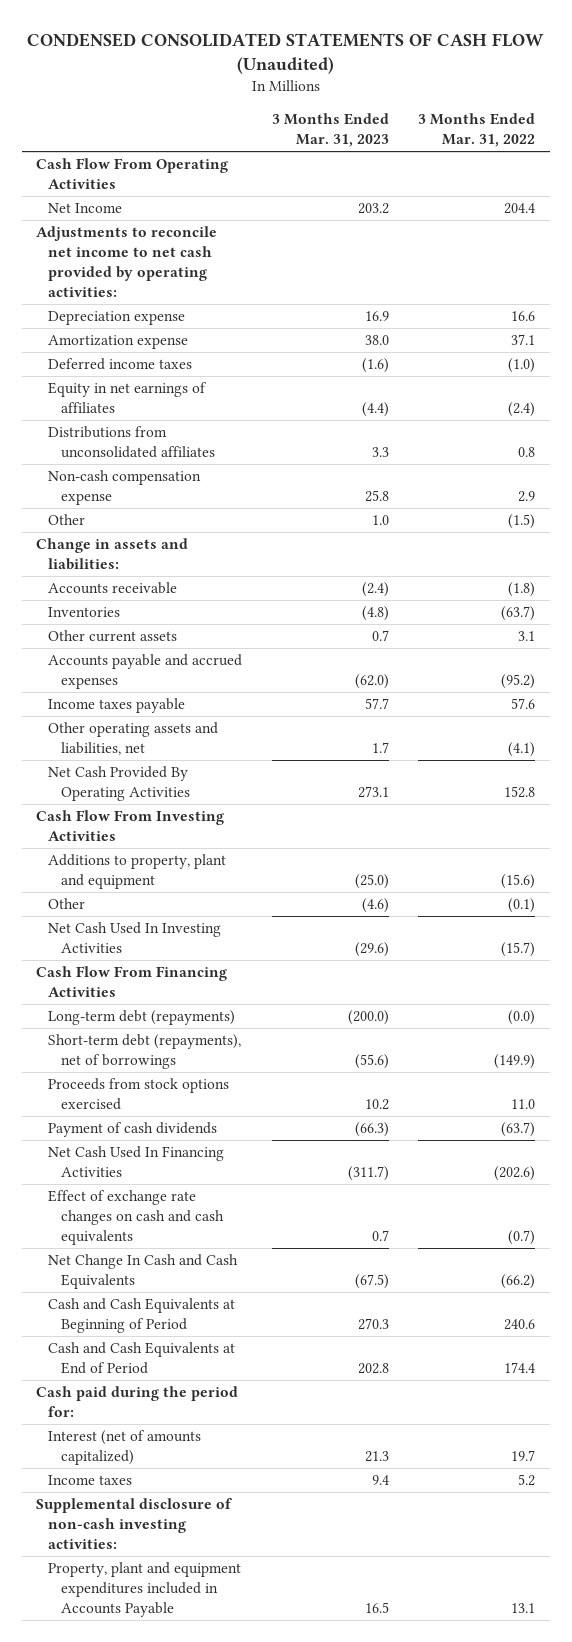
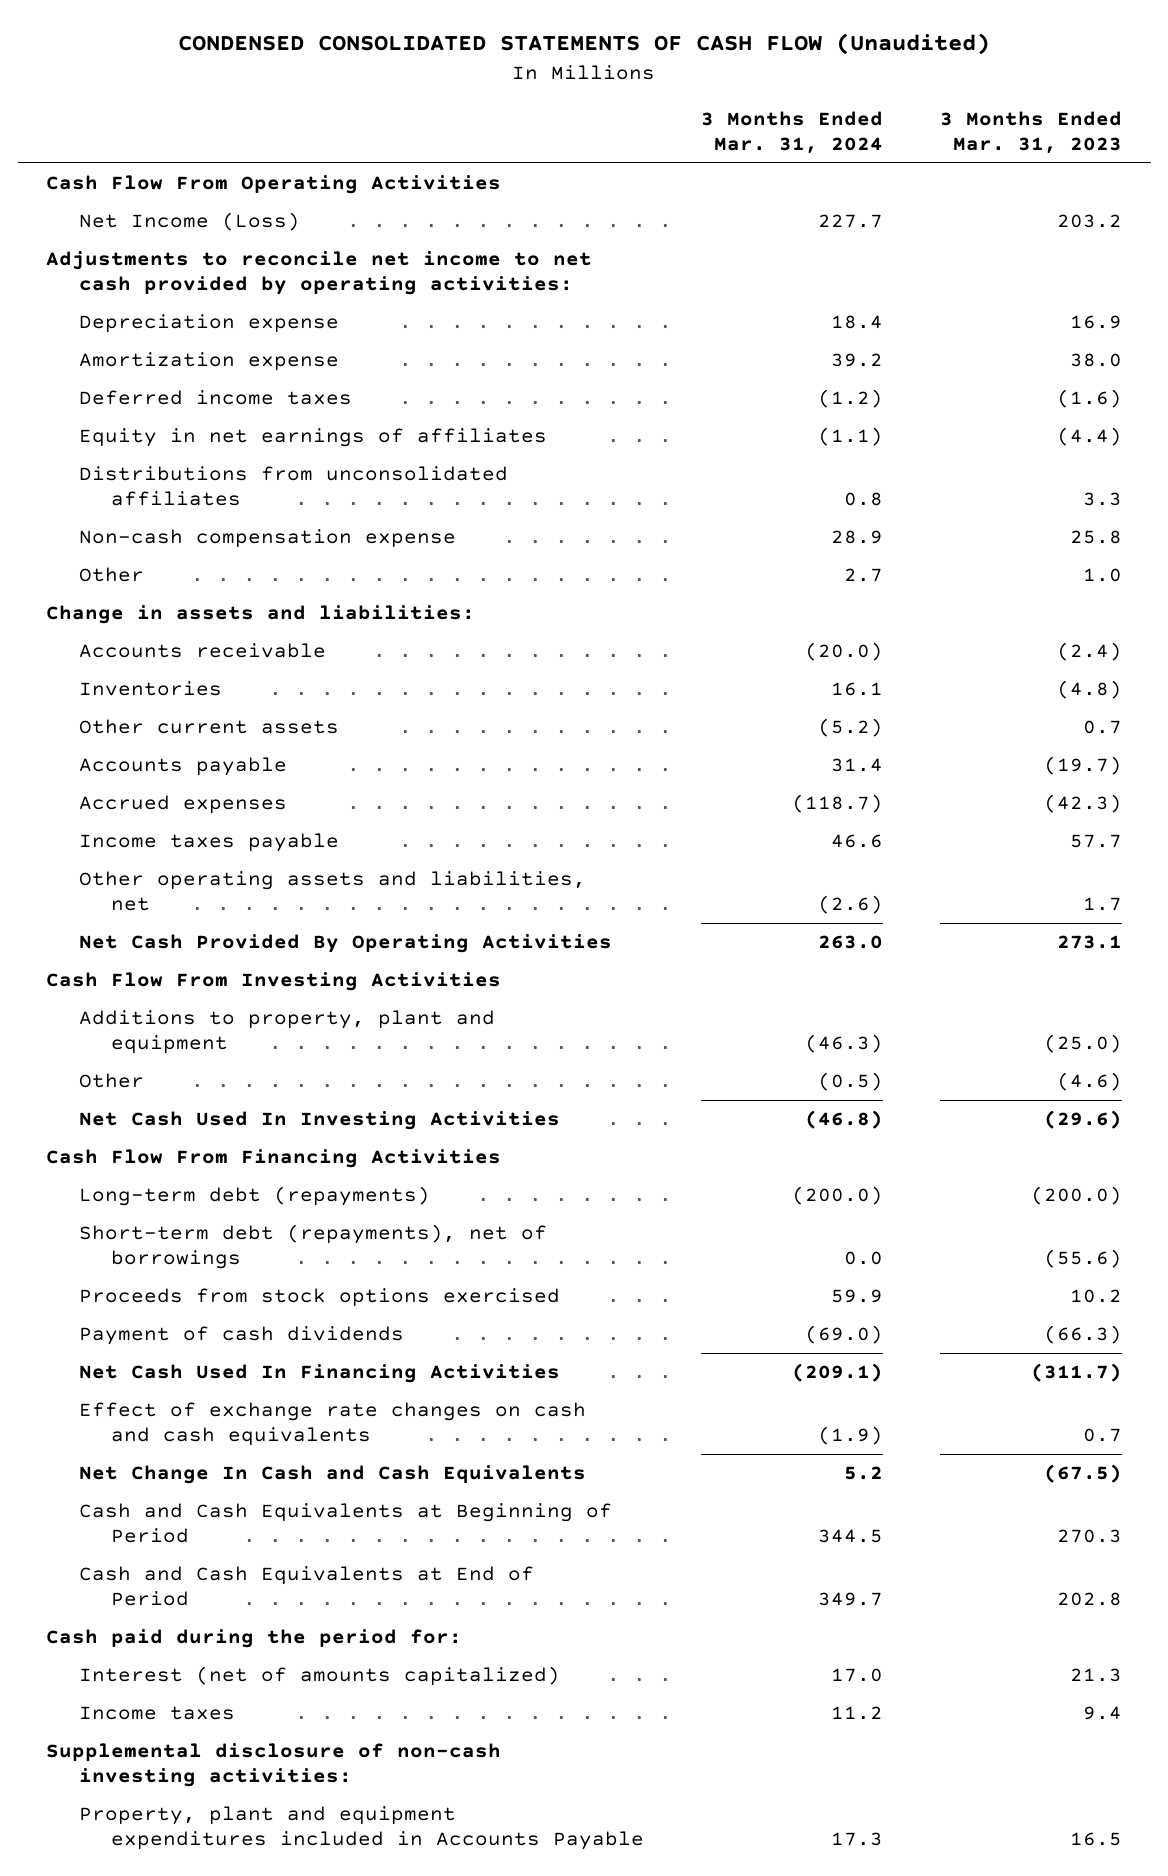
- | 3 Months Ended Mar. 31, 2023 | 3 Months Ended Mar. 31, 2022
+ | 3 Months Ended Mar. 31, 2024 | 3 Months Ended Mar. 31, 2023
- Net Income | 203.2 | 204.4
+ Net Income (Loss) | 227.7 | 203.2
- Accounts payable and accrued expenses | (62.0) | (95.2)
+ Accounts payable | 31.4 | (19.7)
+ Accrued expenses | (118.7) | (42.3)

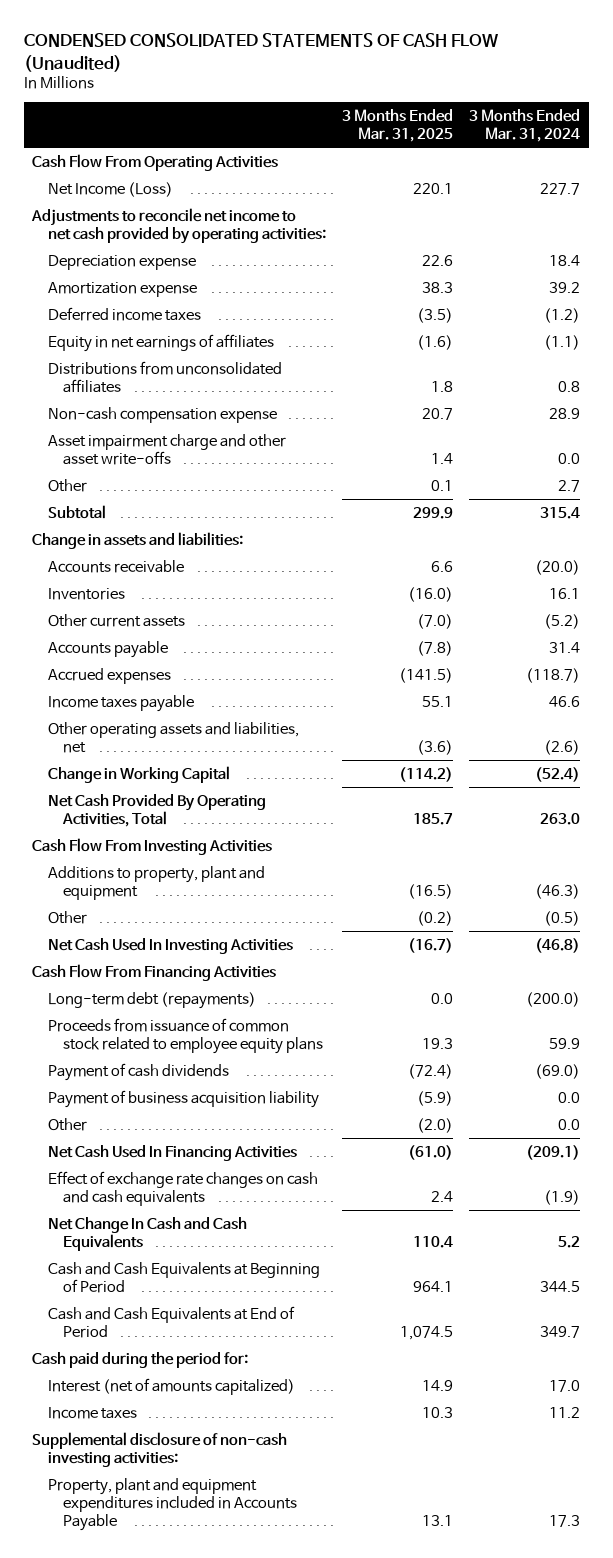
- | 3 Months Ended Mar. 31, 2024 | 3 Months Ended Mar. 31, 2023
+ | 3 Months Ended Mar. 31, 2025 | 3 Months Ended Mar. 31, 2024
+ Asset impairment charge and other asset write-offs | 1.4 | 0.0
+ Subtotal | 299.9 | 315.4
- Net Cash Provided By Operating Activities | 263.0 | 273.1
+ Change in Working Capital | (114.2) | (52.4)
+ Net Cash Provided By Operating Activities, Total | 185.7 | 263.0
- Short-term debt (repayments), net of borrowings | 0.0 | (55.6)
- Proceeds from stock options exercised | 59.9 | 10.2
+ Proceeds from issuance of common stock related to employee equity plans | 19.3 | 59.9
+ Payment of business acquisition liability | (5.9) | 0.0
+ Other | (2.0) | 0.0

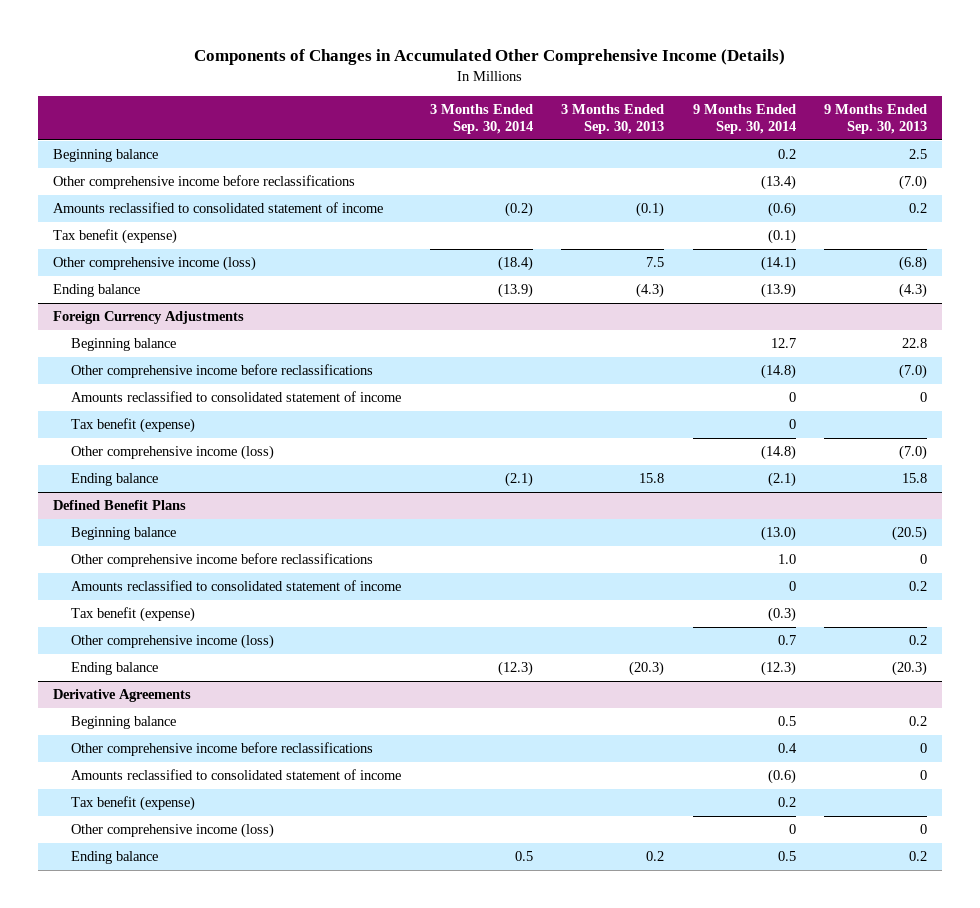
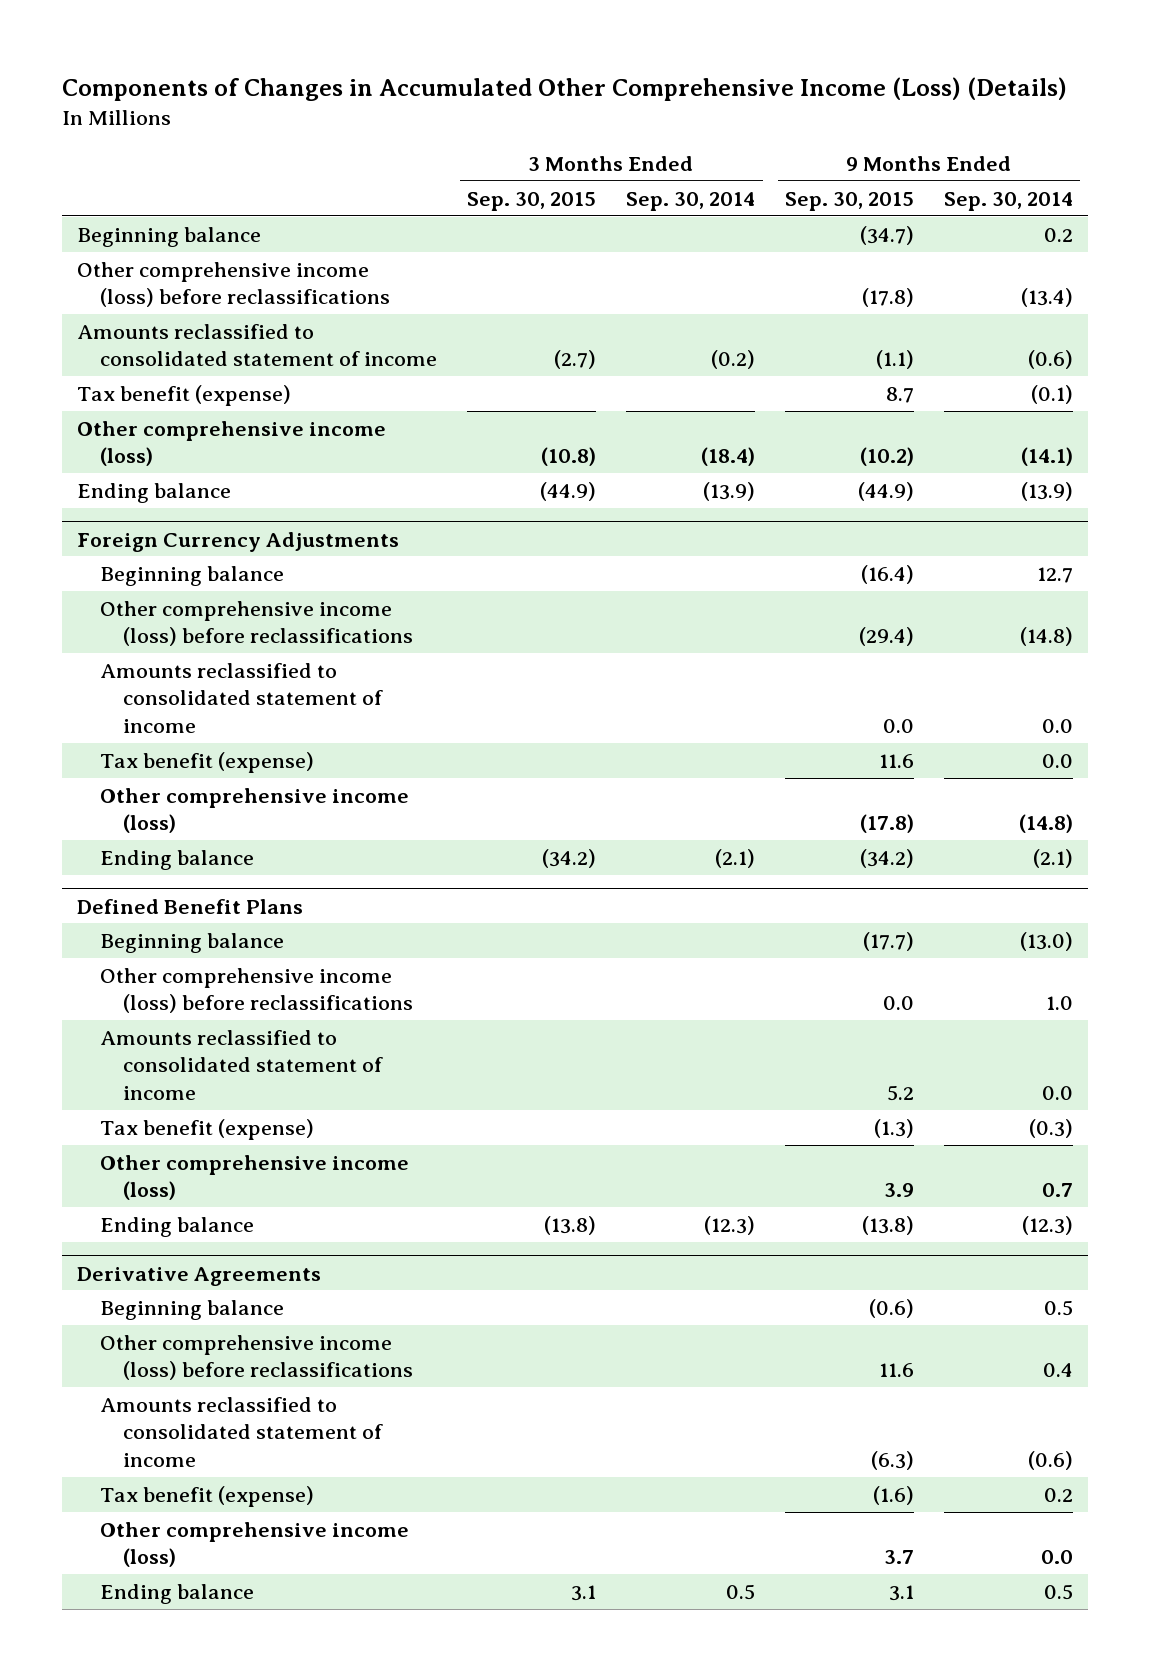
- Components of Changes in Accumulated Other Comprehensive Income (Details)
+ Components of Changes in Accumulated Other Comprehensive Income (Loss) (Details)
- | 3 Months Ended Sep. 30, 2014 | 3 Months Ended Sep. 30, 2013 | 9 Months Ended Sep. 30, 2014 | 9 Months Ended Sep. 30, 2013
+ | 3 Months Ended Sep. 30, 2015 | 3 Months Ended Sep. 30, 2014 | 9 Months Ended Sep. 30, 2015 | 9 Months Ended Sep. 30, 2014
- Other comprehensive income before reclassifications | | | (13.4) | (7.0)
+ Other comprehensive income (loss) before reclassifications | | | (17.8) | (13.4)
@ Foreign Currency Adjustments
- Other comprehensive income before reclassifications | | | (14.8) | (7.0)
- Amounts reclassified to consolidated statement of income | | | 0 | 0
- Tax benefit (expense) | | | 0 |
+ Other comprehensive income (loss) before reclassifications | | | (29.4) | (14.8)
+ Amounts reclassified to consolidated statement of income | | | 0.0 | 0.0
+ Tax benefit (expense) | | | 11.6 | 0.0
@ Defined Benefit Plans
- Other comprehensive income before reclassifications | | | 1.0 | 0
- Amounts reclassified to consolidated statement of income | | | 0 | 0.2
+ Other comprehensive income (loss) before reclassifications | | | 0.0 | 1.0
+ Amounts reclassified to consolidated statement of income | | | 5.2 | 0.0
@ Derivative Agreements
- Other comprehensive income before reclassifications | | | 0.4 | 0
+ Other comprehensive income (loss) before reclassifications | | | 11.6 | 0.4
- Other comprehensive income (loss) | | | 0 | 0
+ Other comprehensive income (loss) | | | 3.7 | 0.0

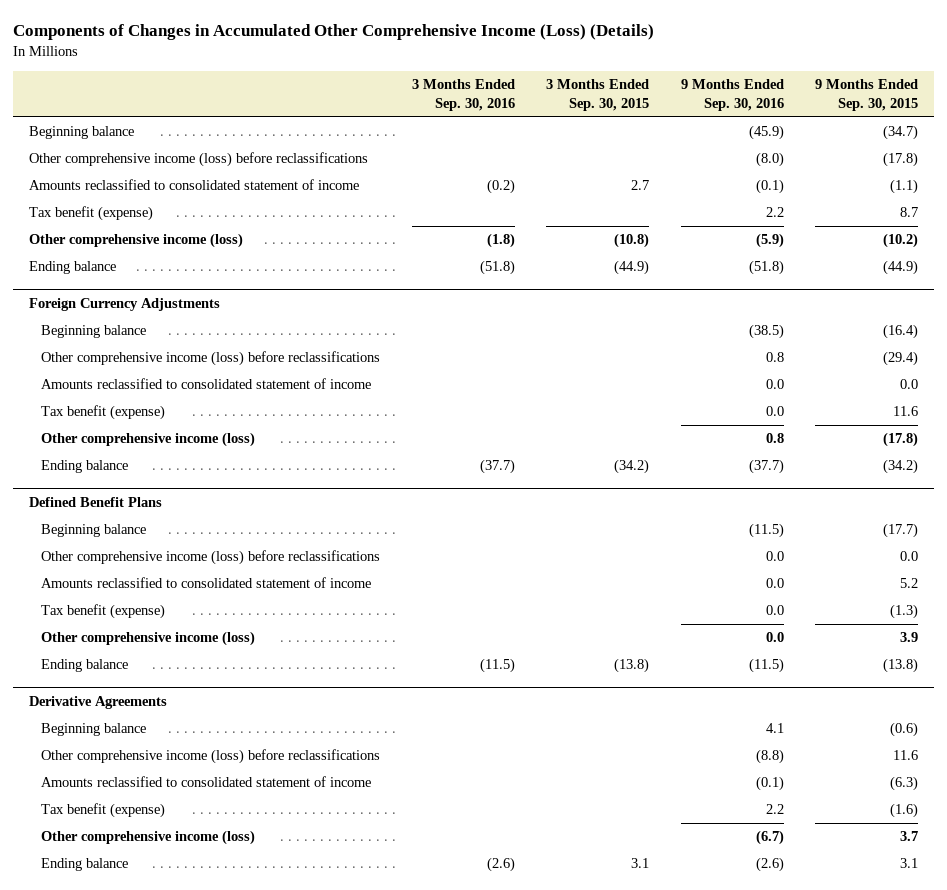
- | 3 Months Ended Sep. 30, 2015 | 3 Months Ended Sep. 30, 2014 | 9 Months Ended Sep. 30, 2015 | 9 Months Ended Sep. 30, 2014
+ | 3 Months Ended Sep. 30, 2016 | 3 Months Ended Sep. 30, 2015 | 9 Months Ended Sep. 30, 2016 | 9 Months Ended Sep. 30, 2015
- Amounts reclassified to consolidated statement of income | (2.7) | (0.2) | (1.1) | (0.6)
+ Amounts reclassified to consolidated statement of income | (0.2) | 2.7 | (0.1) | (1.1)

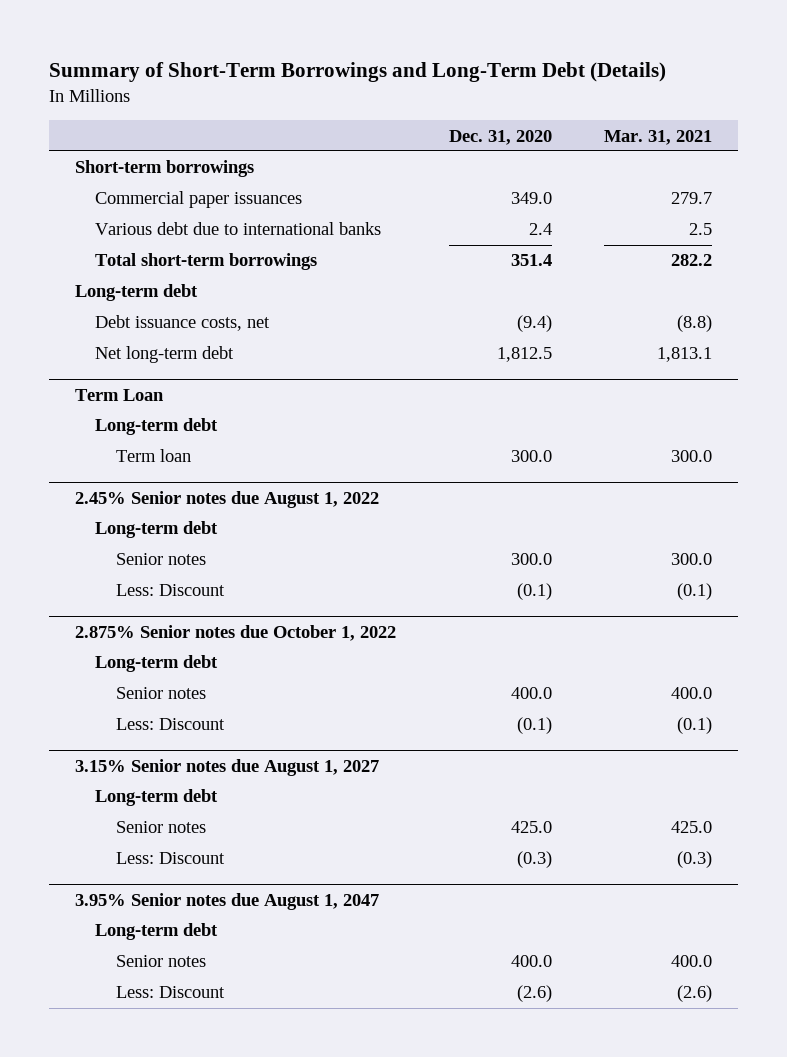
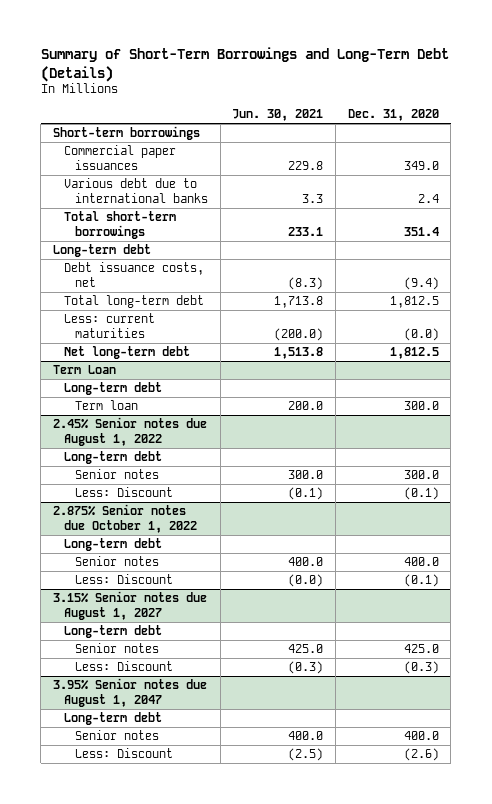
- | Dec. 31, 2020 | Mar. 31, 2021
+ | Jun. 30, 2021 | Dec. 31, 2020
+ Total long-term debt | 1,713.8 | 1,812.5
+ Less: current maturities | (200.0) | (0.0)

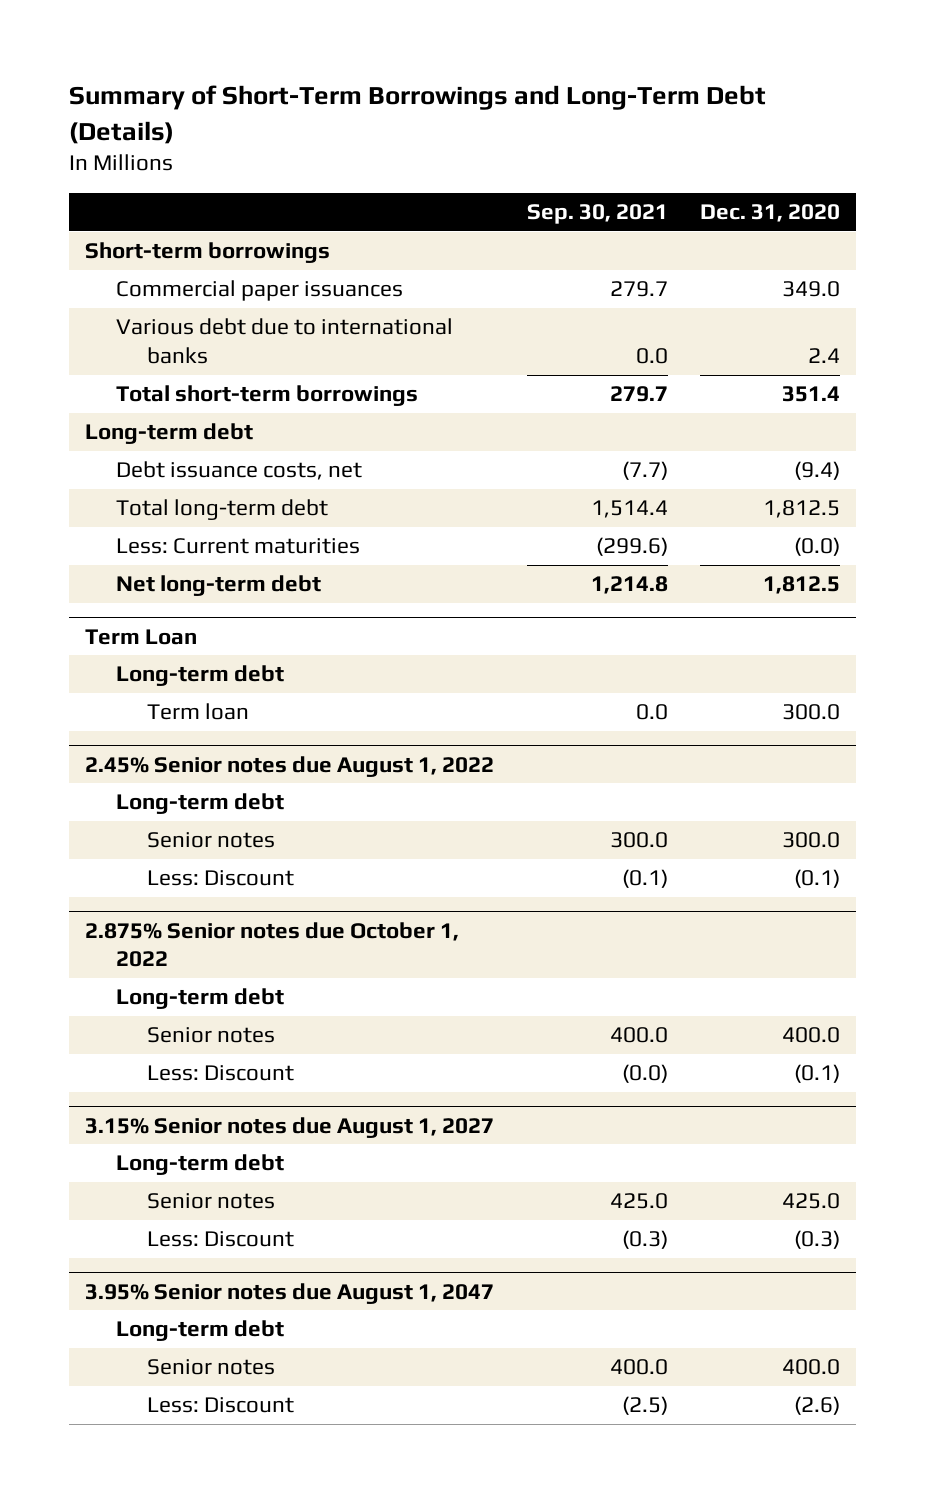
- | Jun. 30, 2021 | Dec. 31, 2020
+ | Sep. 30, 2021 | Dec. 31, 2020
- Less: current maturities | (200.0) | (0.0)
+ Less: Current maturities | (299.6) | (0.0)

